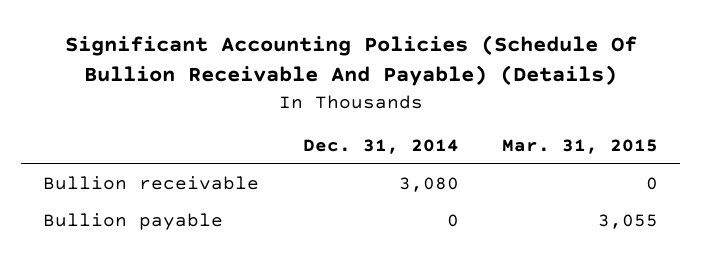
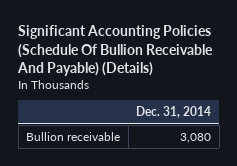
- | Dec. 31, 2014 | Mar. 31, 2015
+ | Dec. 31, 2014
- Bullion payable | 0 | 3,055

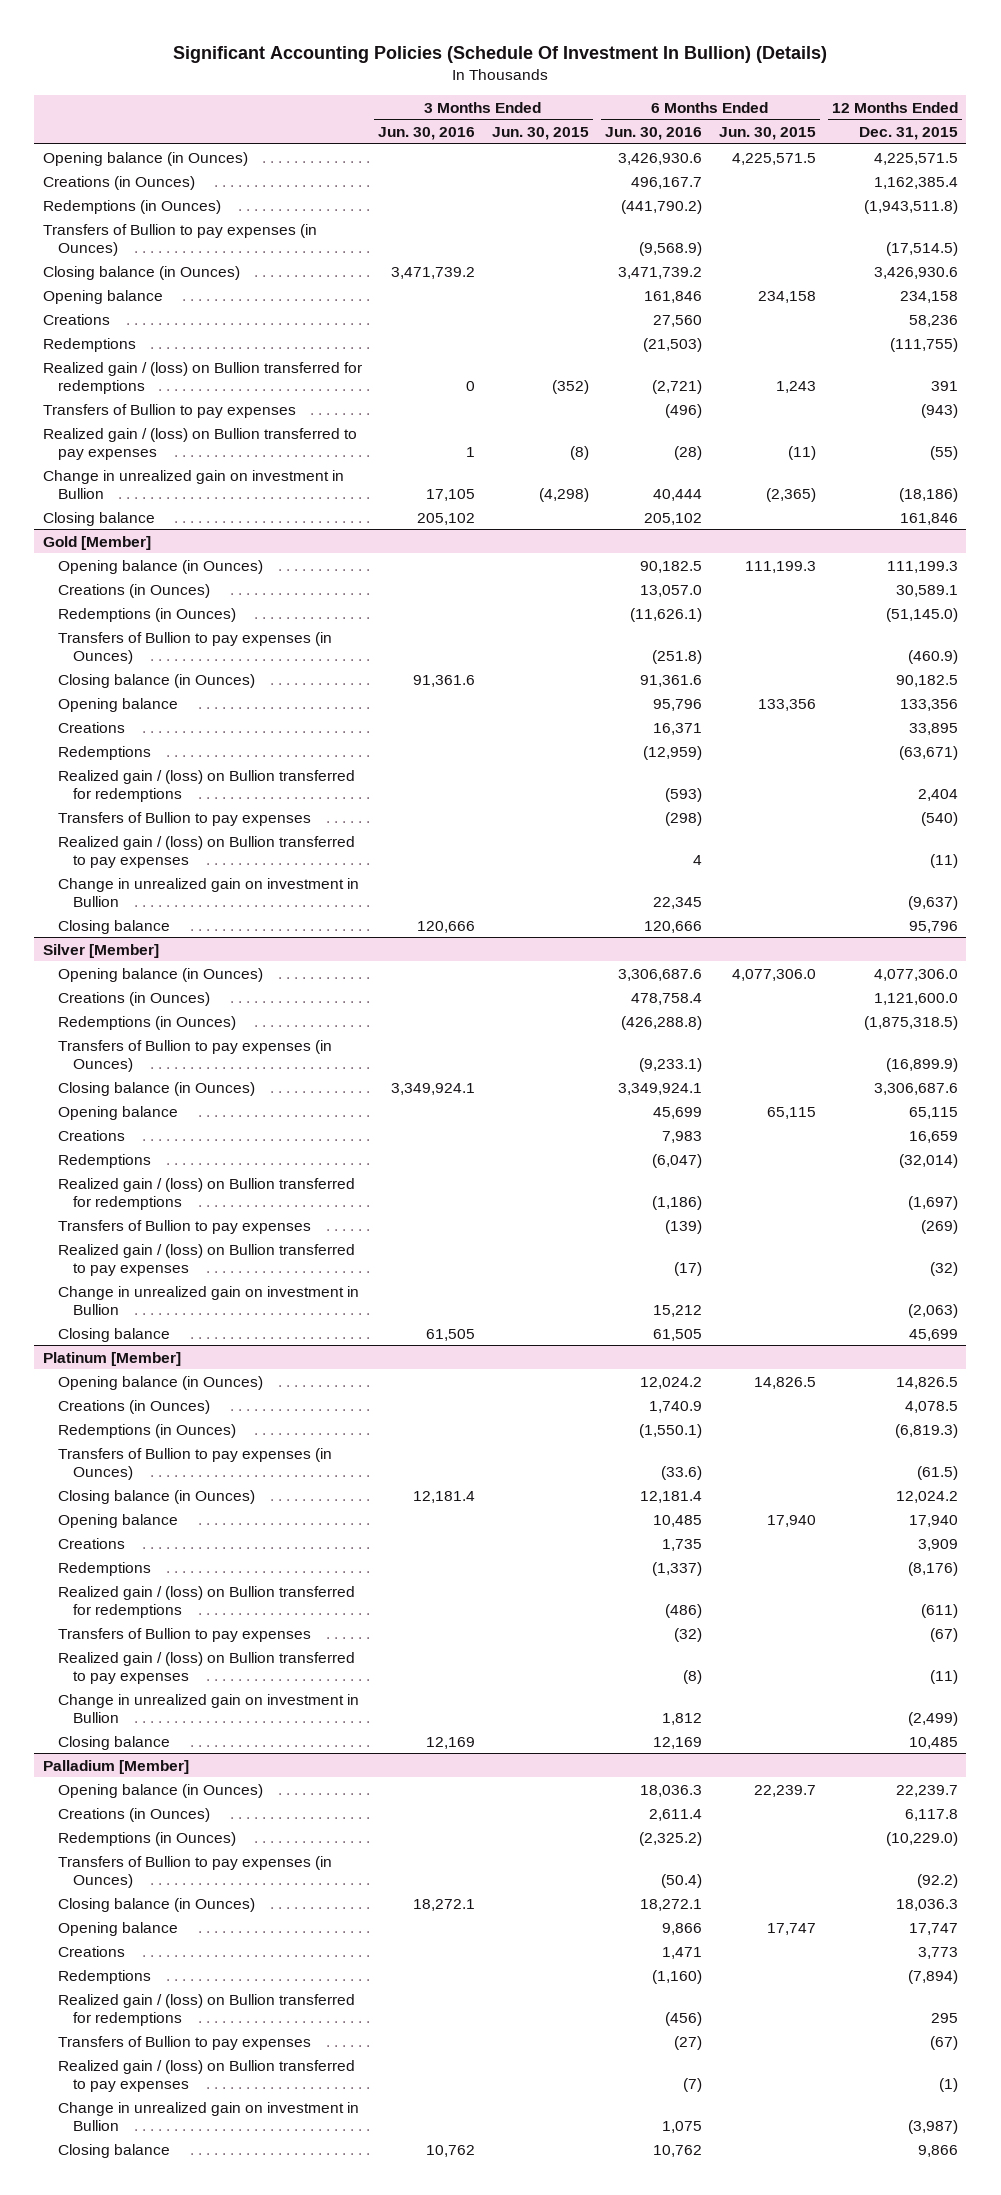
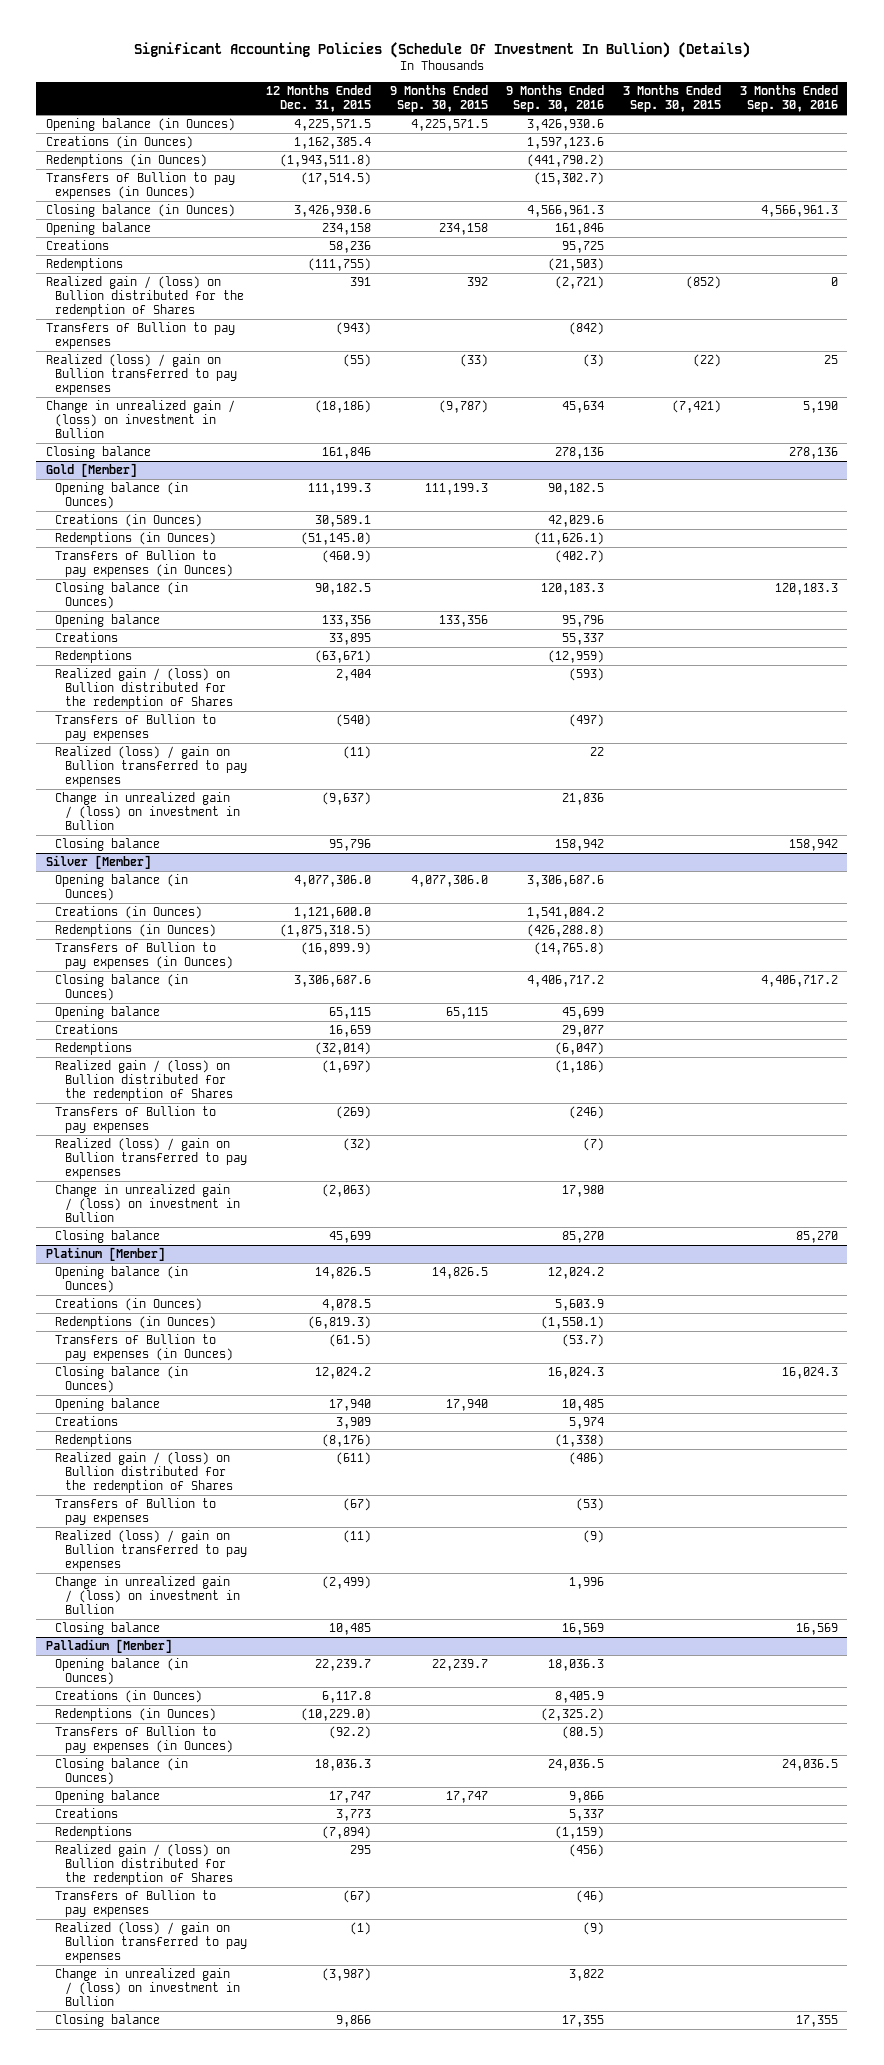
- | 3 Months Ended Jun. 30, 2016 | 3 Months Ended Jun. 30, 2015 | 6 Months Ended Jun. 30, 2016 | 6 Months Ended Jun. 30, 2015 | 12 Months Ended Dec. 31, 2015
+ | 12 Months Ended Dec. 31, 2015 | 9 Months Ended Sep. 30, 2015 | 9 Months Ended Sep. 30, 2016 | 3 Months Ended Sep. 30, 2015 | 3 Months Ended Sep. 30, 2016
- Realized gain / (loss) on Bullion transferred for redemptions | 0 | (352) | (2,721) | 1,243 | 391
+ Realized gain / (loss) on Bullion distributed for the redemption of Shares | 391 | 392 | (2,721) | (852) | 0
- Realized gain / (loss) on Bullion transferred to pay expenses | 1 | (8) | (28) | (11) | (55)
- Change in unrealized gain on investment in Bullion | 17,105 | (4,298) | 40,444 | (2,365) | (18,186)
+ Realized (loss) / gain on Bullion transferred to pay expenses | (55) | (33) | (3) | (22) | 25
+ Change in unrealized gain / (loss) on investment in Bullion | (18,186) | (9,787) | 45,634 | (7,421) | 5,190
@ Gold [Member]
- Realized gain / (loss) on Bullion transferred for redemptions | | | (593) | | 2,404
+ Realized gain / (loss) on Bullion distributed for the redemption of Shares | 2,404 | | (593) | |
- Realized gain / (loss) on Bullion transferred to pay expenses | | | 4 | | (11)
- Change in unrealized gain on investment in Bullion | | | 22,345 | | (9,637)
+ Realized (loss) / gain on Bullion transferred to pay expenses | (11) | | 22 | |
+ Change in unrealized gain / (loss) on investment in Bullion | (9,637) | | 21,836 | |
@ Silver [Member]
- Realized gain / (loss) on Bullion transferred for redemptions | | | (1,186) | | (1,697)
+ Realized gain / (loss) on Bullion distributed for the redemption of Shares | (1,697) | | (1,186) | |
- Realized gain / (loss) on Bullion transferred to pay expenses | | | (17) | | (32)
- Change in unrealized gain on investment in Bullion | | | 15,212 | | (2,063)
+ Realized (loss) / gain on Bullion transferred to pay expenses | (32) | | (7) | |
+ Change in unrealized gain / (loss) on investment in Bullion | (2,063) | | 17,980 | |
@ Platinum [Member]
- Realized gain / (loss) on Bullion transferred for redemptions | | | (486) | | (611)
+ Realized gain / (loss) on Bullion distributed for the redemption of Shares | (611) | | (486) | |
- Realized gain / (loss) on Bullion transferred to pay expenses | | | (8) | | (11)
- Change in unrealized gain on investment in Bullion | | | 1,812 | | (2,499)
+ Realized (loss) / gain on Bullion transferred to pay expenses | (11) | | (9) | |
+ Change in unrealized gain / (loss) on investment in Bullion | (2,499) | | 1,996 | |
@ Palladium [Member]
- Realized gain / (loss) on Bullion transferred for redemptions | | | (456) | | 295
+ Realized gain / (loss) on Bullion distributed for the redemption of Shares | 295 | | (456) | |
- Realized gain / (loss) on Bullion transferred to pay expenses | | | (7) | | (1)
- Change in unrealized gain on investment in Bullion | | | 1,075 | | (3,987)
+ Realized (loss) / gain on Bullion transferred to pay expenses | (1) | | (9) | |
+ Change in unrealized gain / (loss) on investment in Bullion | (3,987) | | 3,822 | |

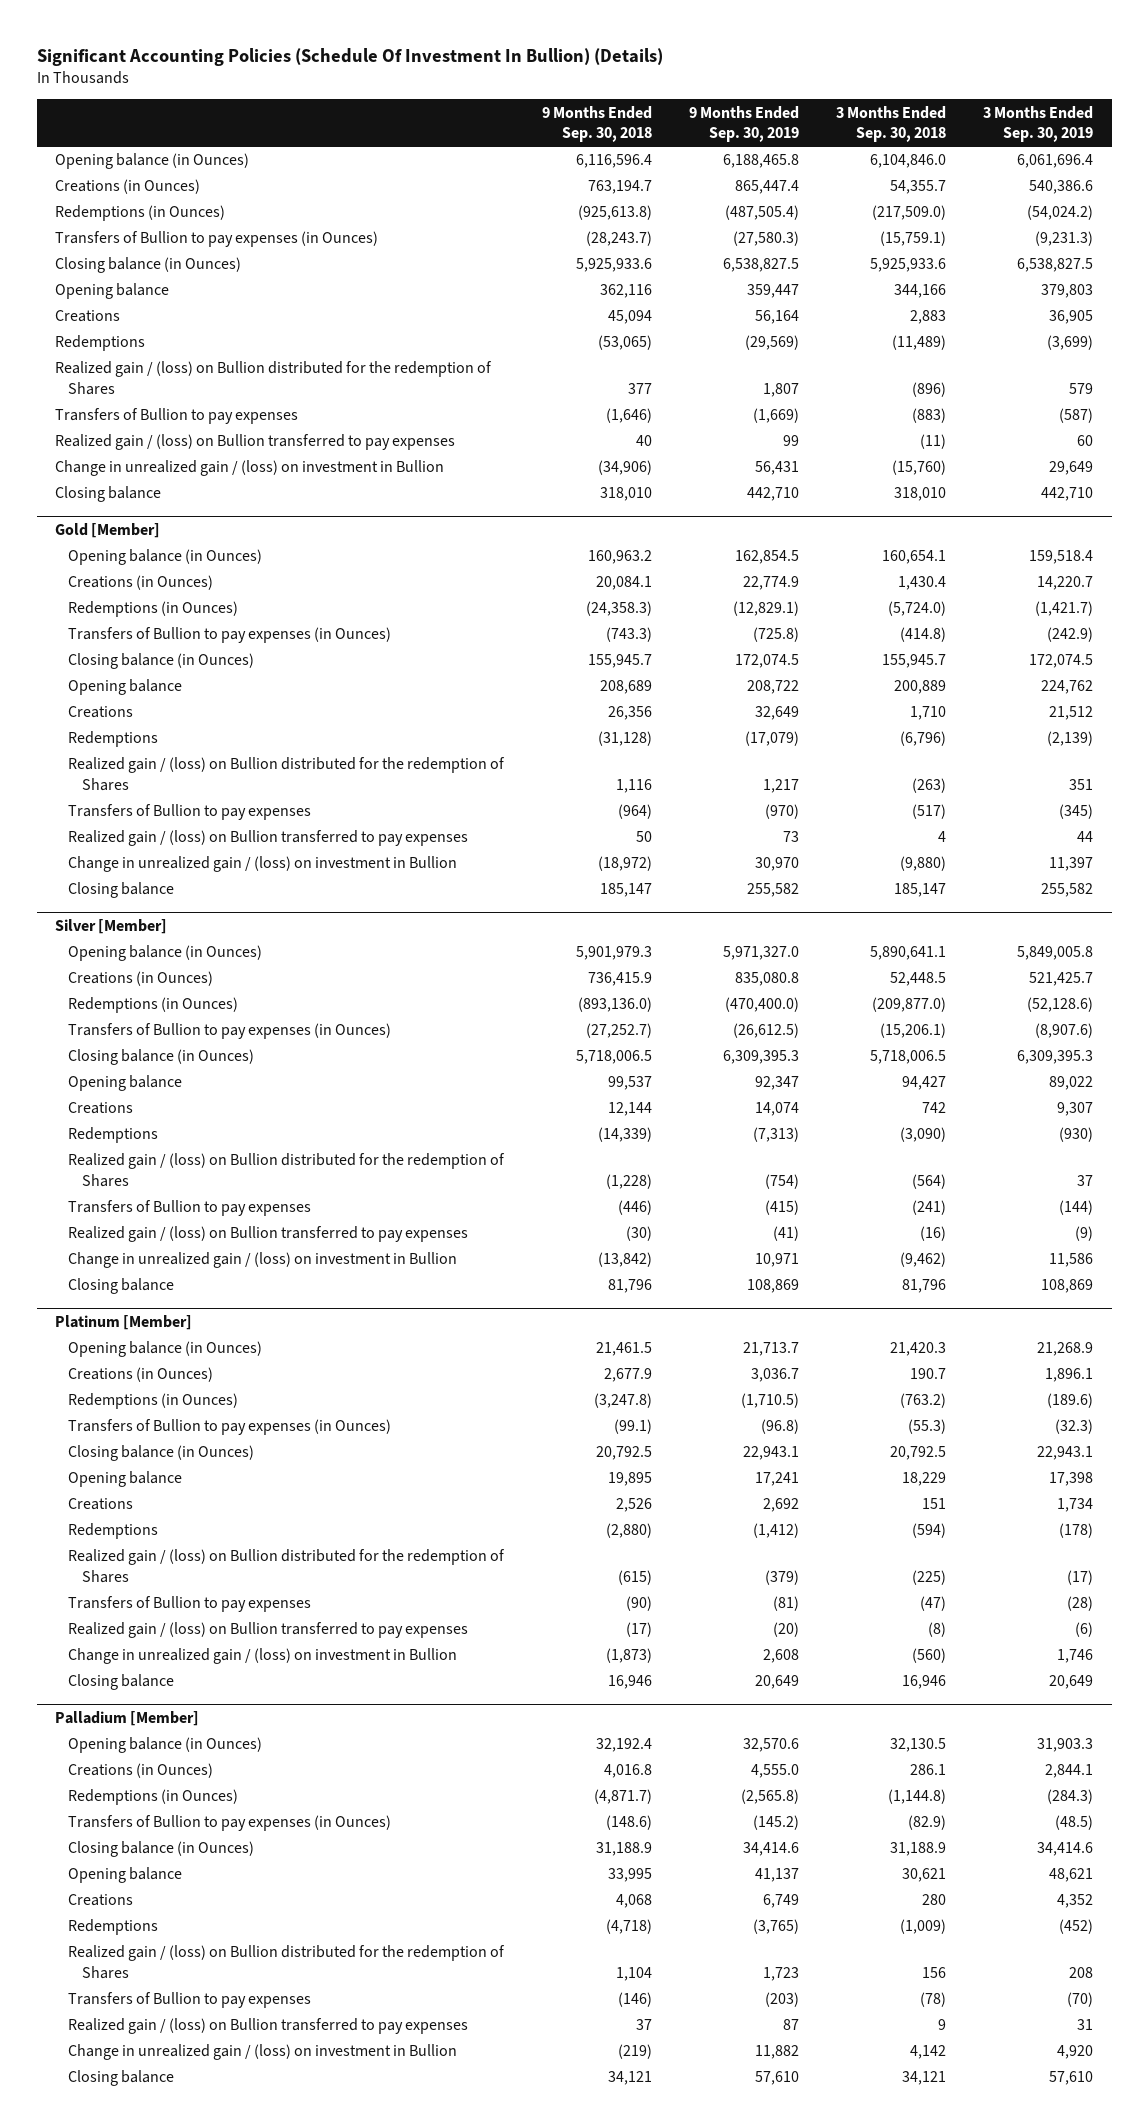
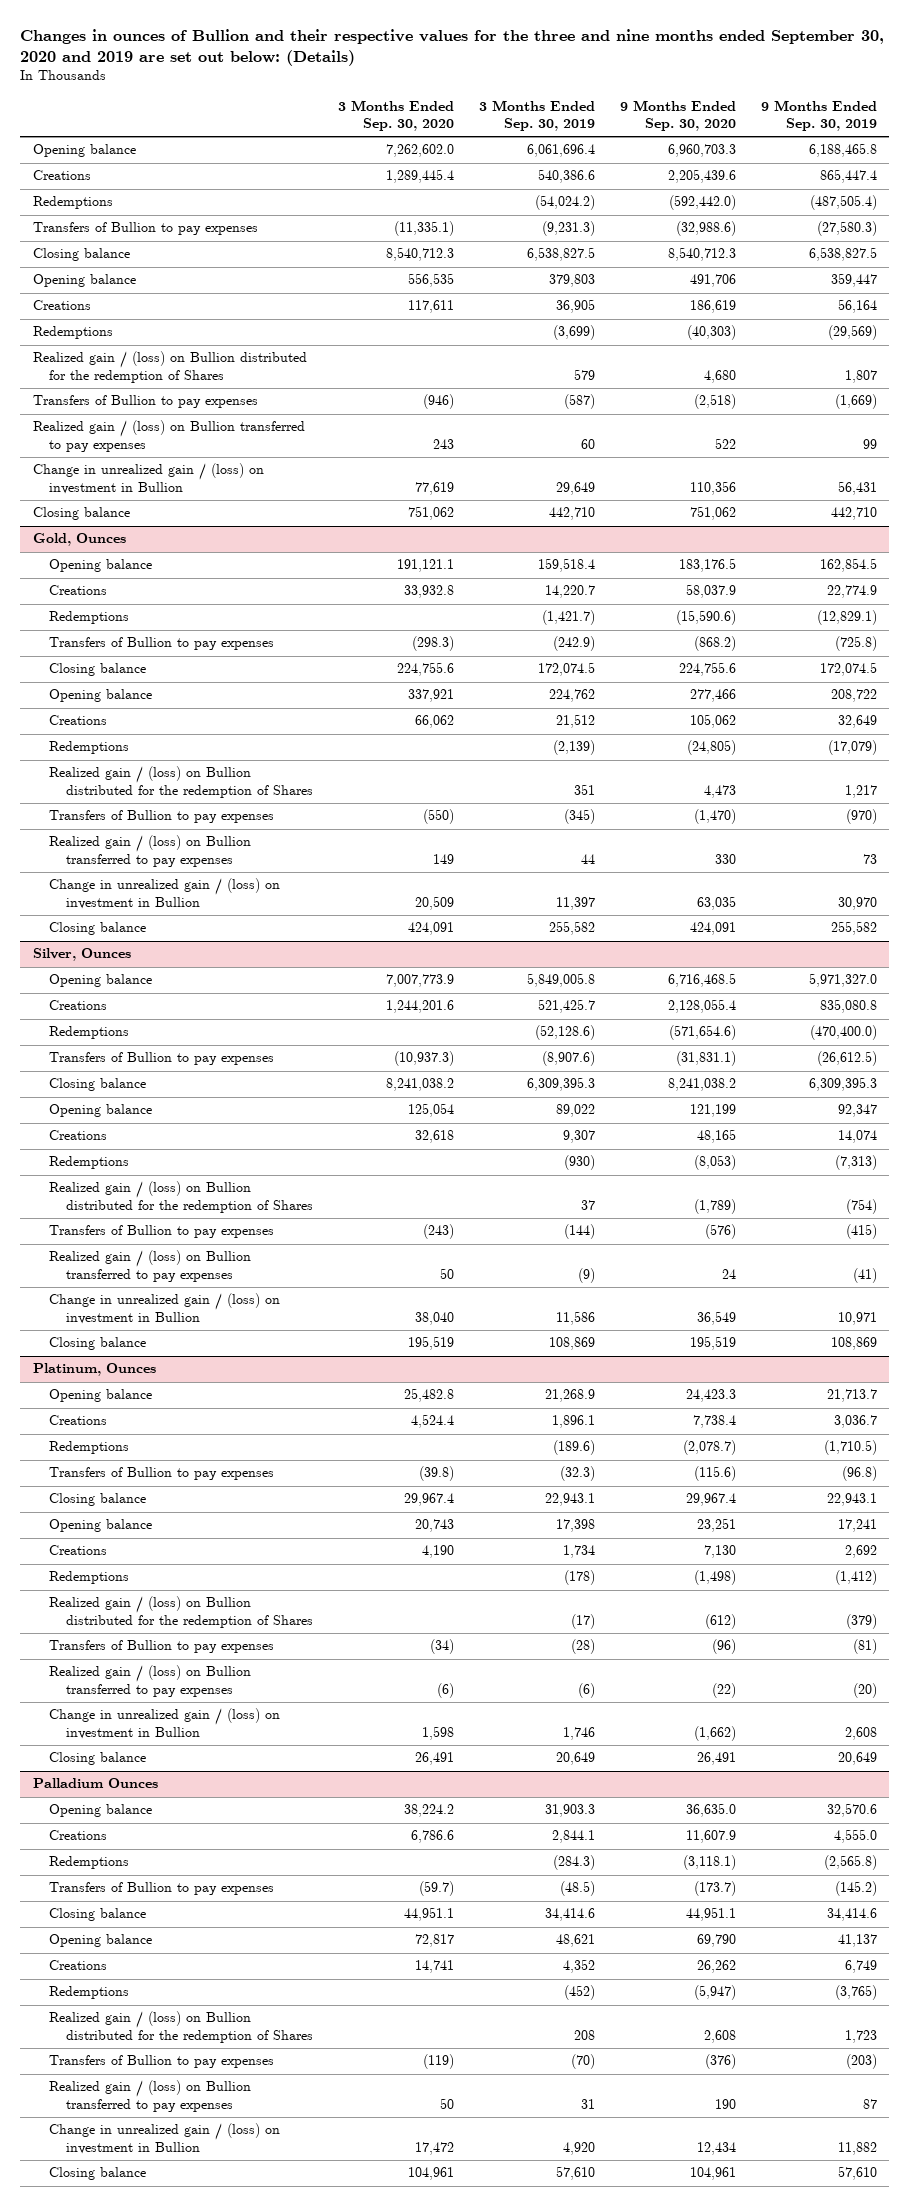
- Significant Accounting Policies (Schedule Of Investment In Bullion) (Details)
+ Changes in ounces of Bullion and their respective values for the three and nine months ended September 30, 2020 and 2019 are set out below: (Details)
- | 9 Months Ended Sep. 30, 2018 | 9 Months Ended Sep. 30, 2019 | 3 Months Ended Sep. 30, 2018 | 3 Months Ended Sep. 30, 2019
+ | 3 Months Ended Sep. 30, 2020 | 3 Months Ended Sep. 30, 2019 | 9 Months Ended Sep. 30, 2020 | 9 Months Ended Sep. 30, 2019
- Opening balance (in Ounces) | 6,116,596.4 | 6,188,465.8 | 6,104,846.0 | 6,061,696.4
- Creations (in Ounces) | 763,194.7 | 865,447.4 | 54,355.7 | 540,386.6
- Redemptions (in Ounces) | (925,613.8) | (487,505.4) | (217,509.0) | (54,024.2)
- Transfers of Bullion to pay expenses (in Ounces) | (28,243.7) | (27,580.3) | (15,759.1) | (9,231.3)
- Closing balance (in Ounces) | 5,925,933.6 | 6,538,827.5 | 5,925,933.6 | 6,538,827.5
+ Opening balance | 7,262,602.0 | 6,061,696.4 | 6,960,703.3 | 6,188,465.8
+ Creations | 1,289,445.4 | 540,386.6 | 2,205,439.6 | 865,447.4
+ Redemptions | | (54,024.2) | (592,442.0) | (487,505.4)
+ Transfers of Bullion to pay expenses | (11,335.1) | (9,231.3) | (32,988.6) | (27,580.3)
+ Closing balance | 8,540,712.3 | 6,538,827.5 | 8,540,712.3 | 6,538,827.5
- Gold [Member]
- Opening balance (in Ounces) | 160,963.2 | 162,854.5 | 160,654.1 | 159,518.4
- Creations (in Ounces) | 20,084.1 | 22,774.9 | 1,430.4 | 14,220.7
- Redemptions (in Ounces) | (24,358.3) | (12,829.1) | (5,724.0) | (1,421.7)
- Transfers of Bullion to pay expenses (in Ounces) | (743.3) | (725.8) | (414.8) | (242.9)
- Closing balance (in Ounces) | 155,945.7 | 172,074.5 | 155,945.7 | 172,074.5
+ Gold, Ounces
+ Opening balance | 191,121.1 | 159,518.4 | 183,176.5 | 162,854.5
+ Creations | 33,932.8 | 14,220.7 | 58,037.9 | 22,774.9
+ Redemptions | | (1,421.7) | (15,590.6) | (12,829.1)
+ Transfers of Bullion to pay expenses | (298.3) | (242.9) | (868.2) | (725.8)
+ Closing balance | 224,755.6 | 172,074.5 | 224,755.6 | 172,074.5
- Silver [Member]
- Opening balance (in Ounces) | 5,901,979.3 | 5,971,327.0 | 5,890,641.1 | 5,849,005.8
- Creations (in Ounces) | 736,415.9 | 835,080.8 | 52,448.5 | 521,425.7
- Redemptions (in Ounces) | (893,136.0) | (470,400.0) | (209,877.0) | (52,128.6)
- Transfers of Bullion to pay expenses (in Ounces) | (27,252.7) | (26,612.5) | (15,206.1) | (8,907.6)
- Closing balance (in Ounces) | 5,718,006.5 | 6,309,395.3 | 5,718,006.5 | 6,309,395.3
+ Silver, Ounces
+ Opening balance | 7,007,773.9 | 5,849,005.8 | 6,716,468.5 | 5,971,327.0
+ Creations | 1,244,201.6 | 521,425.7 | 2,128,055.4 | 835,080.8
+ Redemptions | | (52,128.6) | (571,654.6) | (470,400.0)
+ Transfers of Bullion to pay expenses | (10,937.3) | (8,907.6) | (31,831.1) | (26,612.5)
+ Closing balance | 8,241,038.2 | 6,309,395.3 | 8,241,038.2 | 6,309,395.3
- Platinum [Member]
- Opening balance (in Ounces) | 21,461.5 | 21,713.7 | 21,420.3 | 21,268.9
- Creations (in Ounces) | 2,677.9 | 3,036.7 | 190.7 | 1,896.1
- Redemptions (in Ounces) | (3,247.8) | (1,710.5) | (763.2) | (189.6)
- Transfers of Bullion to pay expenses (in Ounces) | (99.1) | (96.8) | (55.3) | (32.3)
- Closing balance (in Ounces) | 20,792.5 | 22,943.1 | 20,792.5 | 22,943.1
+ Platinum, Ounces
+ Opening balance | 25,482.8 | 21,268.9 | 24,423.3 | 21,713.7
+ Creations | 4,524.4 | 1,896.1 | 7,738.4 | 3,036.7
+ Redemptions | | (189.6) | (2,078.7) | (1,710.5)
+ Transfers of Bullion to pay expenses | (39.8) | (32.3) | (115.6) | (96.8)
+ Closing balance | 29,967.4 | 22,943.1 | 29,967.4 | 22,943.1
- Palladium [Member]
- Opening balance (in Ounces) | 32,192.4 | 32,570.6 | 32,130.5 | 31,903.3
- Creations (in Ounces) | 4,016.8 | 4,555.0 | 286.1 | 2,844.1
- Redemptions (in Ounces) | (4,871.7) | (2,565.8) | (1,144.8) | (284.3)
- Transfers of Bullion to pay expenses (in Ounces) | (148.6) | (145.2) | (82.9) | (48.5)
- Closing balance (in Ounces) | 31,188.9 | 34,414.6 | 31,188.9 | 34,414.6
+ Palladium Ounces
+ Opening balance | 38,224.2 | 31,903.3 | 36,635.0 | 32,570.6
+ Creations | 6,786.6 | 2,844.1 | 11,607.9 | 4,555.0
+ Redemptions | | (284.3) | (3,118.1) | (2,565.8)
+ Transfers of Bullion to pay expenses | (59.7) | (48.5) | (173.7) | (145.2)
+ Closing balance | 44,951.1 | 34,414.6 | 44,951.1 | 34,414.6

